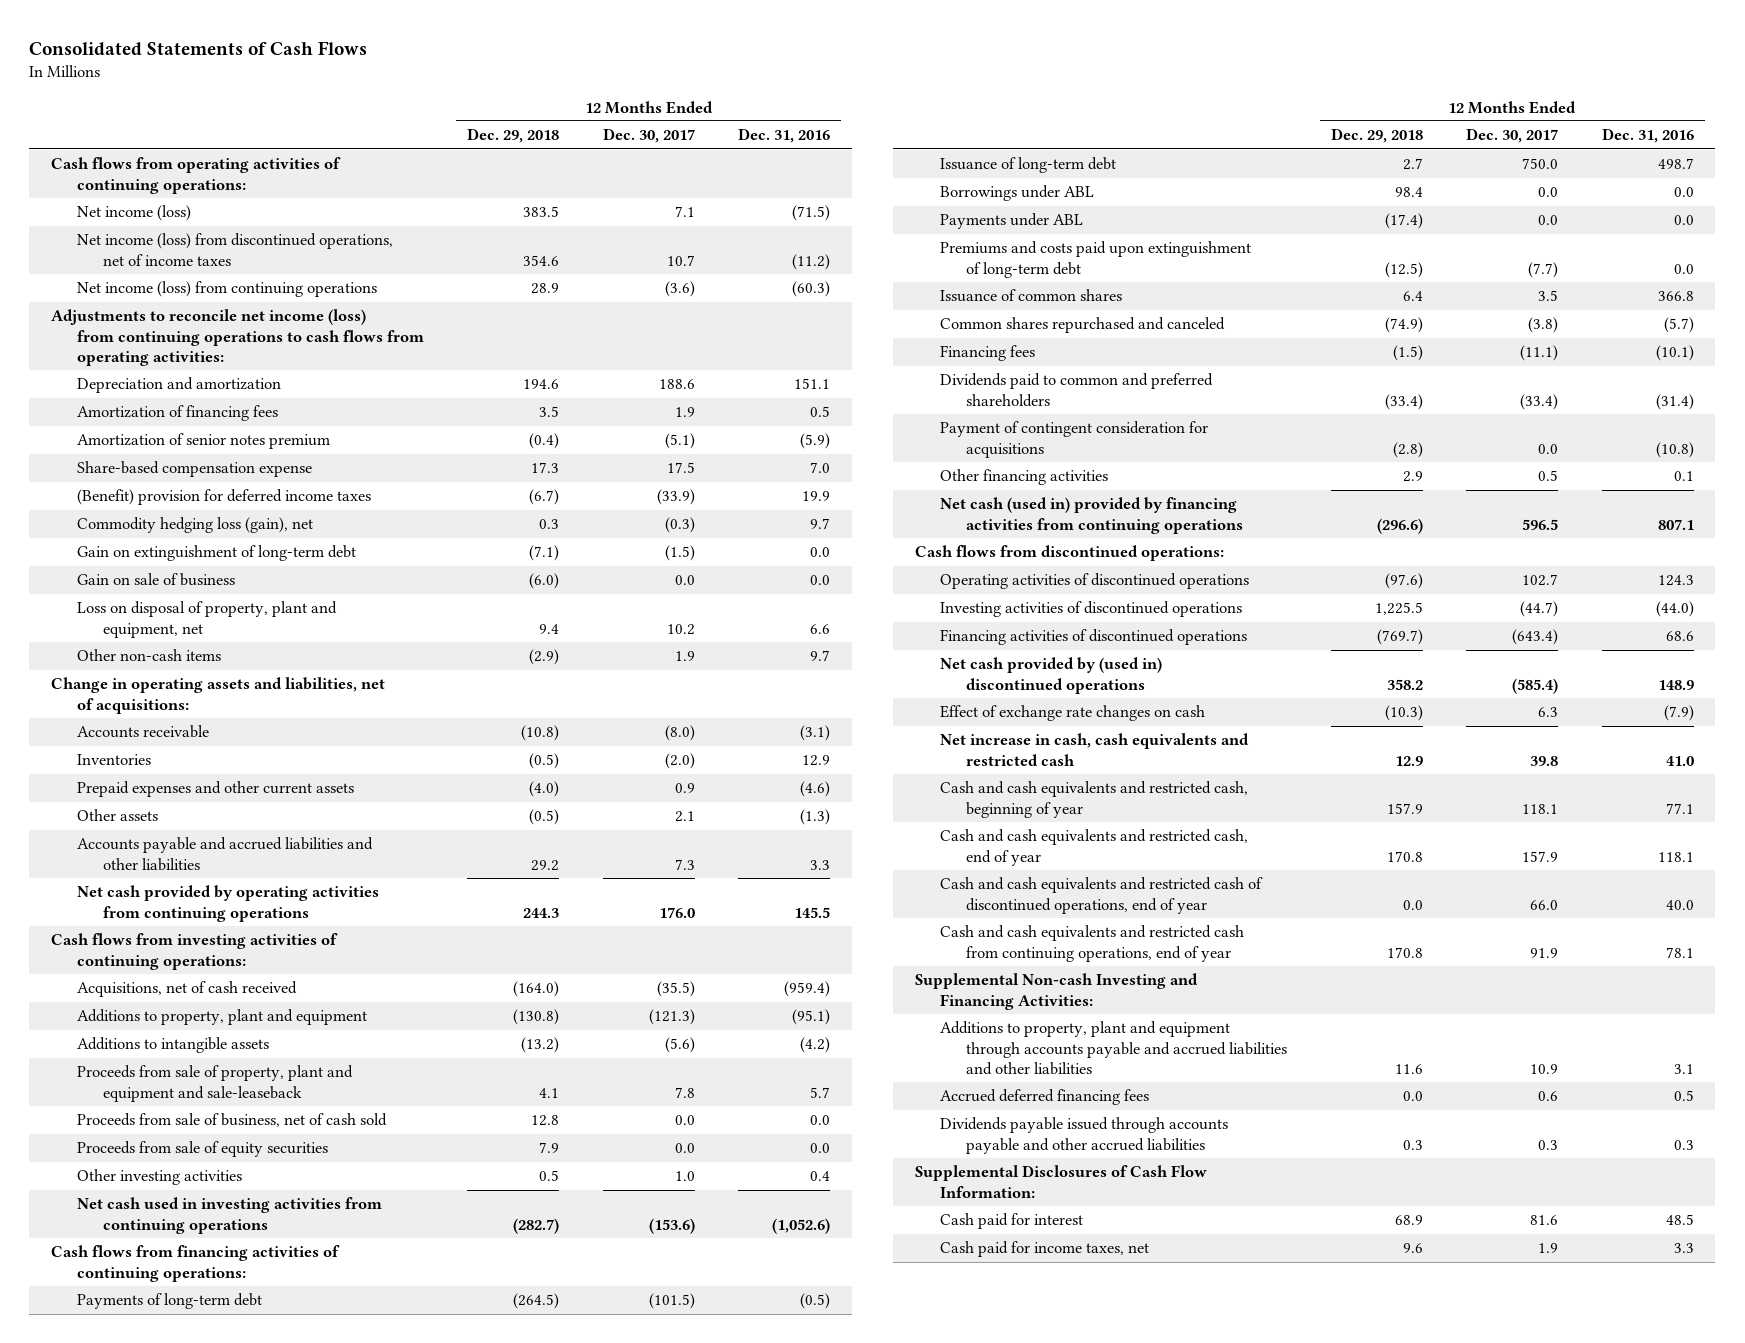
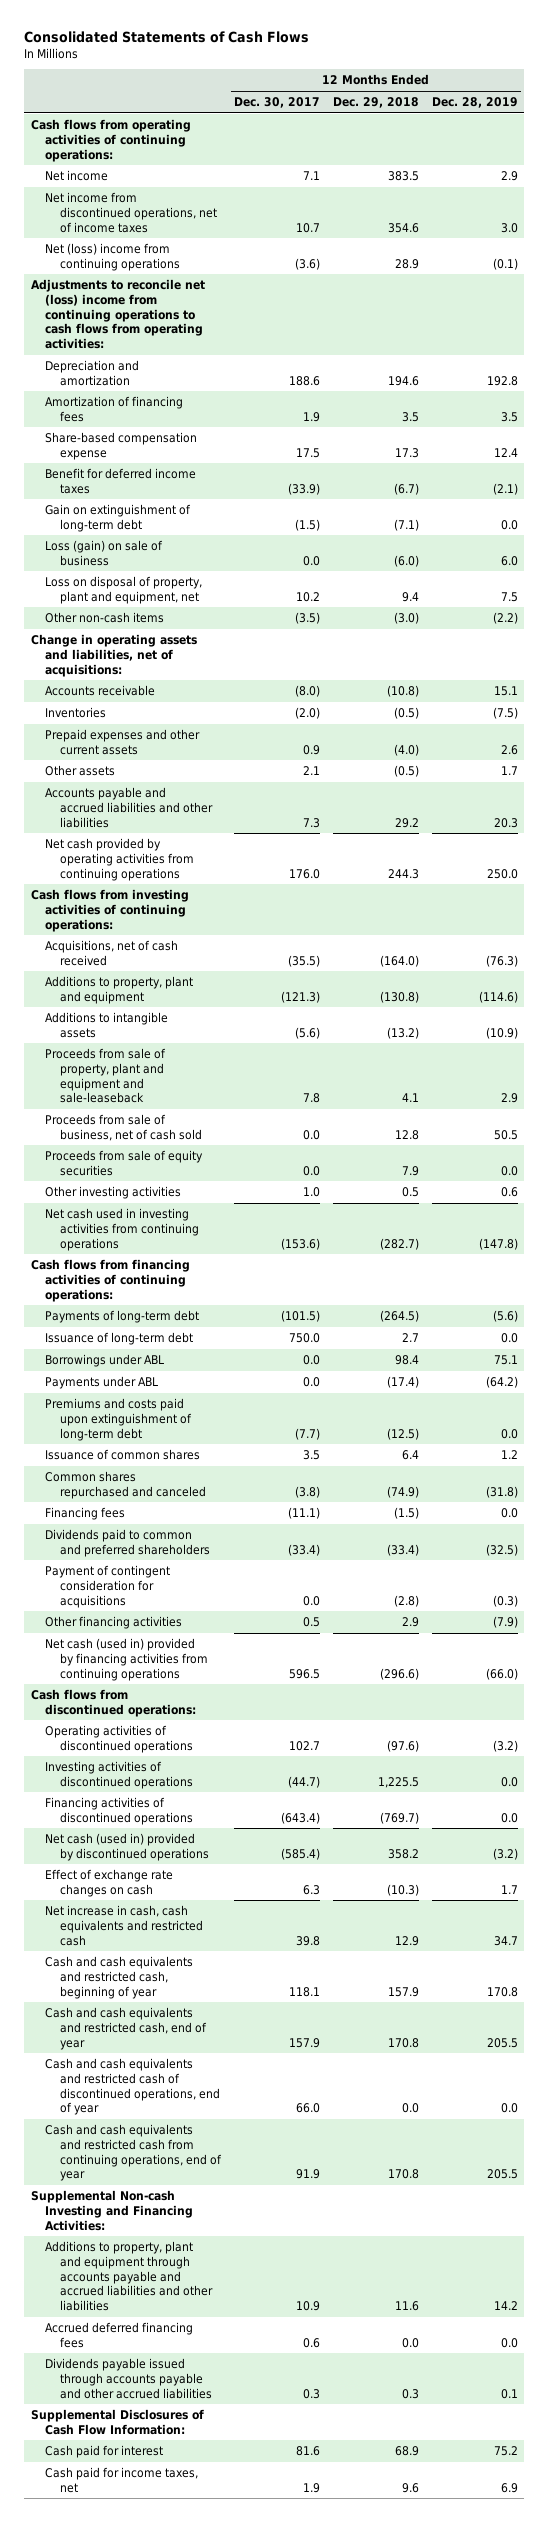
- | 12 Months Ended Dec. 29, 2018 | 12 Months Ended Dec. 30, 2017 | 12 Months Ended Dec. 31, 2016
+ | 12 Months Ended Dec. 30, 2017 | 12 Months Ended Dec. 29, 2018 | 12 Months Ended Dec. 28, 2019
- Net income (loss) | 383.5 | 7.1 | (71.5)
- Net income (loss) from discontinued operations, net of income taxes | 354.6 | 10.7 | (11.2)
- Net income (loss) from continuing operations | 28.9 | (3.6) | (60.3)
- Adjustments to reconcile net income (loss) from continuing operations to cash flows from operating activities:
+ Net income | 7.1 | 383.5 | 2.9
+ Net income from discontinued operations, net of income taxes | 10.7 | 354.6 | 3.0
+ Net (loss) income from continuing operations | (3.6) | 28.9 | (0.1)
+ Adjustments to reconcile net (loss) income from continuing operations to cash flows from operating activities:
- Amortization of senior notes premium | (0.4) | (5.1) | (5.9)
- (Benefit) provision for deferred income taxes | (6.7) | (33.9) | 19.9
- Commodity hedging loss (gain), net | 0.3 | (0.3) | 9.7
+ Benefit for deferred income taxes | (33.9) | (6.7) | (2.1)
- Gain on sale of business | (6.0) | 0.0 | 0.0
+ Loss (gain) on sale of business | 0.0 | (6.0) | 6.0
- Other non-cash items | (2.9) | 1.9 | 9.7
+ Other non-cash items | (3.5) | (3.0) | (2.2)
- Net cash provided by (used in) discontinued operations | 358.2 | (585.4) | 148.9
+ Net cash (used in) provided by discontinued operations | (585.4) | 358.2 | (3.2)

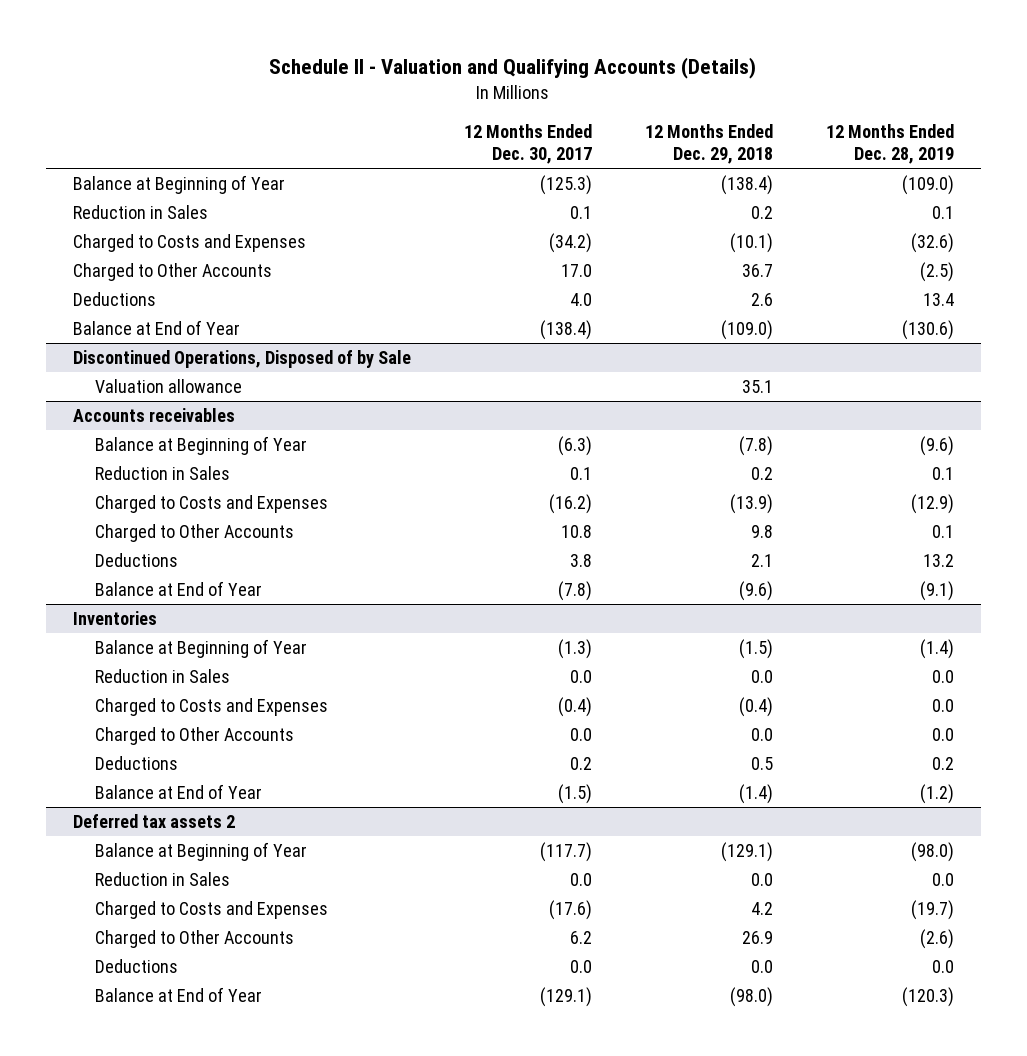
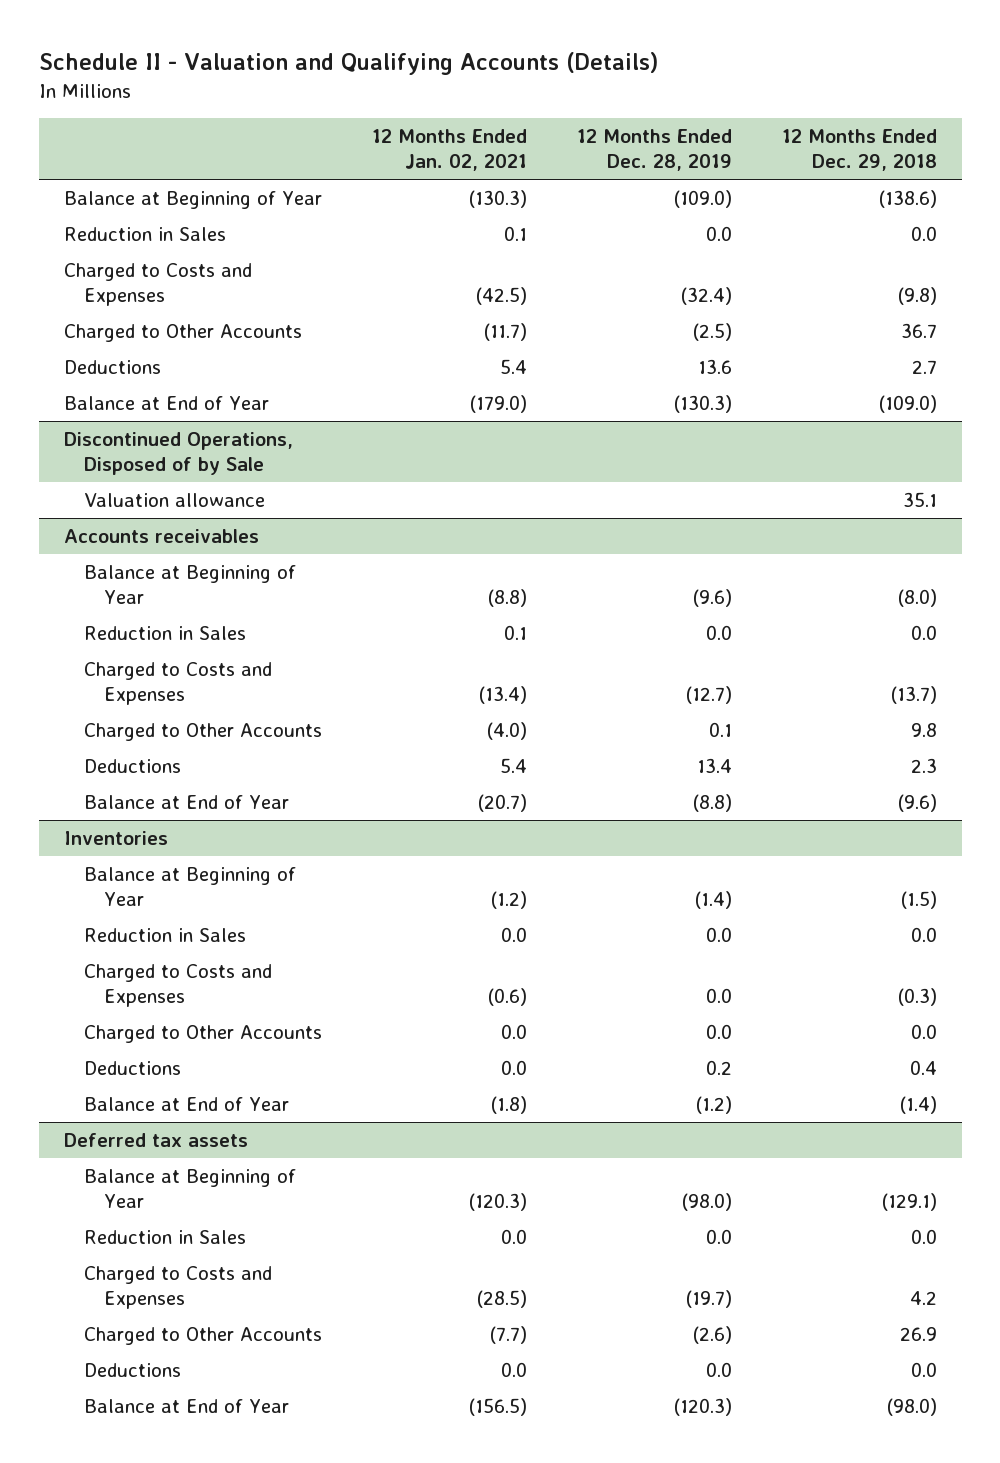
- | 12 Months Ended Dec. 30, 2017 | 12 Months Ended Dec. 29, 2018 | 12 Months Ended Dec. 28, 2019
+ | 12 Months Ended Jan. 02, 2021 | 12 Months Ended Dec. 28, 2019 | 12 Months Ended Dec. 29, 2018
- Balance at Beginning of Year | (125.3) | (138.4) | (109.0)
- Reduction in Sales | 0.1 | 0.2 | 0.1
- Charged to Costs and Expenses | (34.2) | (10.1) | (32.6)
+ Balance at Beginning of Year | (130.3) | (109.0) | (138.6)
+ Reduction in Sales | 0.1 | 0.0 | 0.0
+ Charged to Costs and Expenses | (42.5) | (32.4) | (9.8)
- Deductions | 4.0 | 2.6 | 13.4
- Balance at End of Year | (138.4) | (109.0) | (130.6)
+ Deductions | 5.4 | 13.6 | 2.7
+ Balance at End of Year | (179.0) | (130.3) | (109.0)
@ Accounts receivables
- Balance at Beginning of Year | (6.3) | (7.8) | (9.6)
- Reduction in Sales | 0.1 | 0.2 | 0.1
- Charged to Costs and Expenses | (16.2) | (13.9) | (12.9)
+ Balance at Beginning of Year | (8.8) | (9.6) | (8.0)
+ Reduction in Sales | 0.1 | 0.0 | 0.0
+ Charged to Costs and Expenses | (13.4) | (12.7) | (13.7)
- Deductions | 3.8 | 2.1 | 13.2
- Balance at End of Year | (7.8) | (9.6) | (9.1)
+ Deductions | 5.4 | 13.4 | 2.3
+ Balance at End of Year | (20.7) | (8.8) | (9.6)
@ Inventories
- Charged to Costs and Expenses | (0.4) | (0.4) | 0.0
+ Charged to Costs and Expenses | (0.6) | 0.0 | (0.3)
- Deductions | 0.2 | 0.5 | 0.2
+ Deductions | 0.0 | 0.2 | 0.4
- Deferred tax assets 2
+ Deferred tax assets

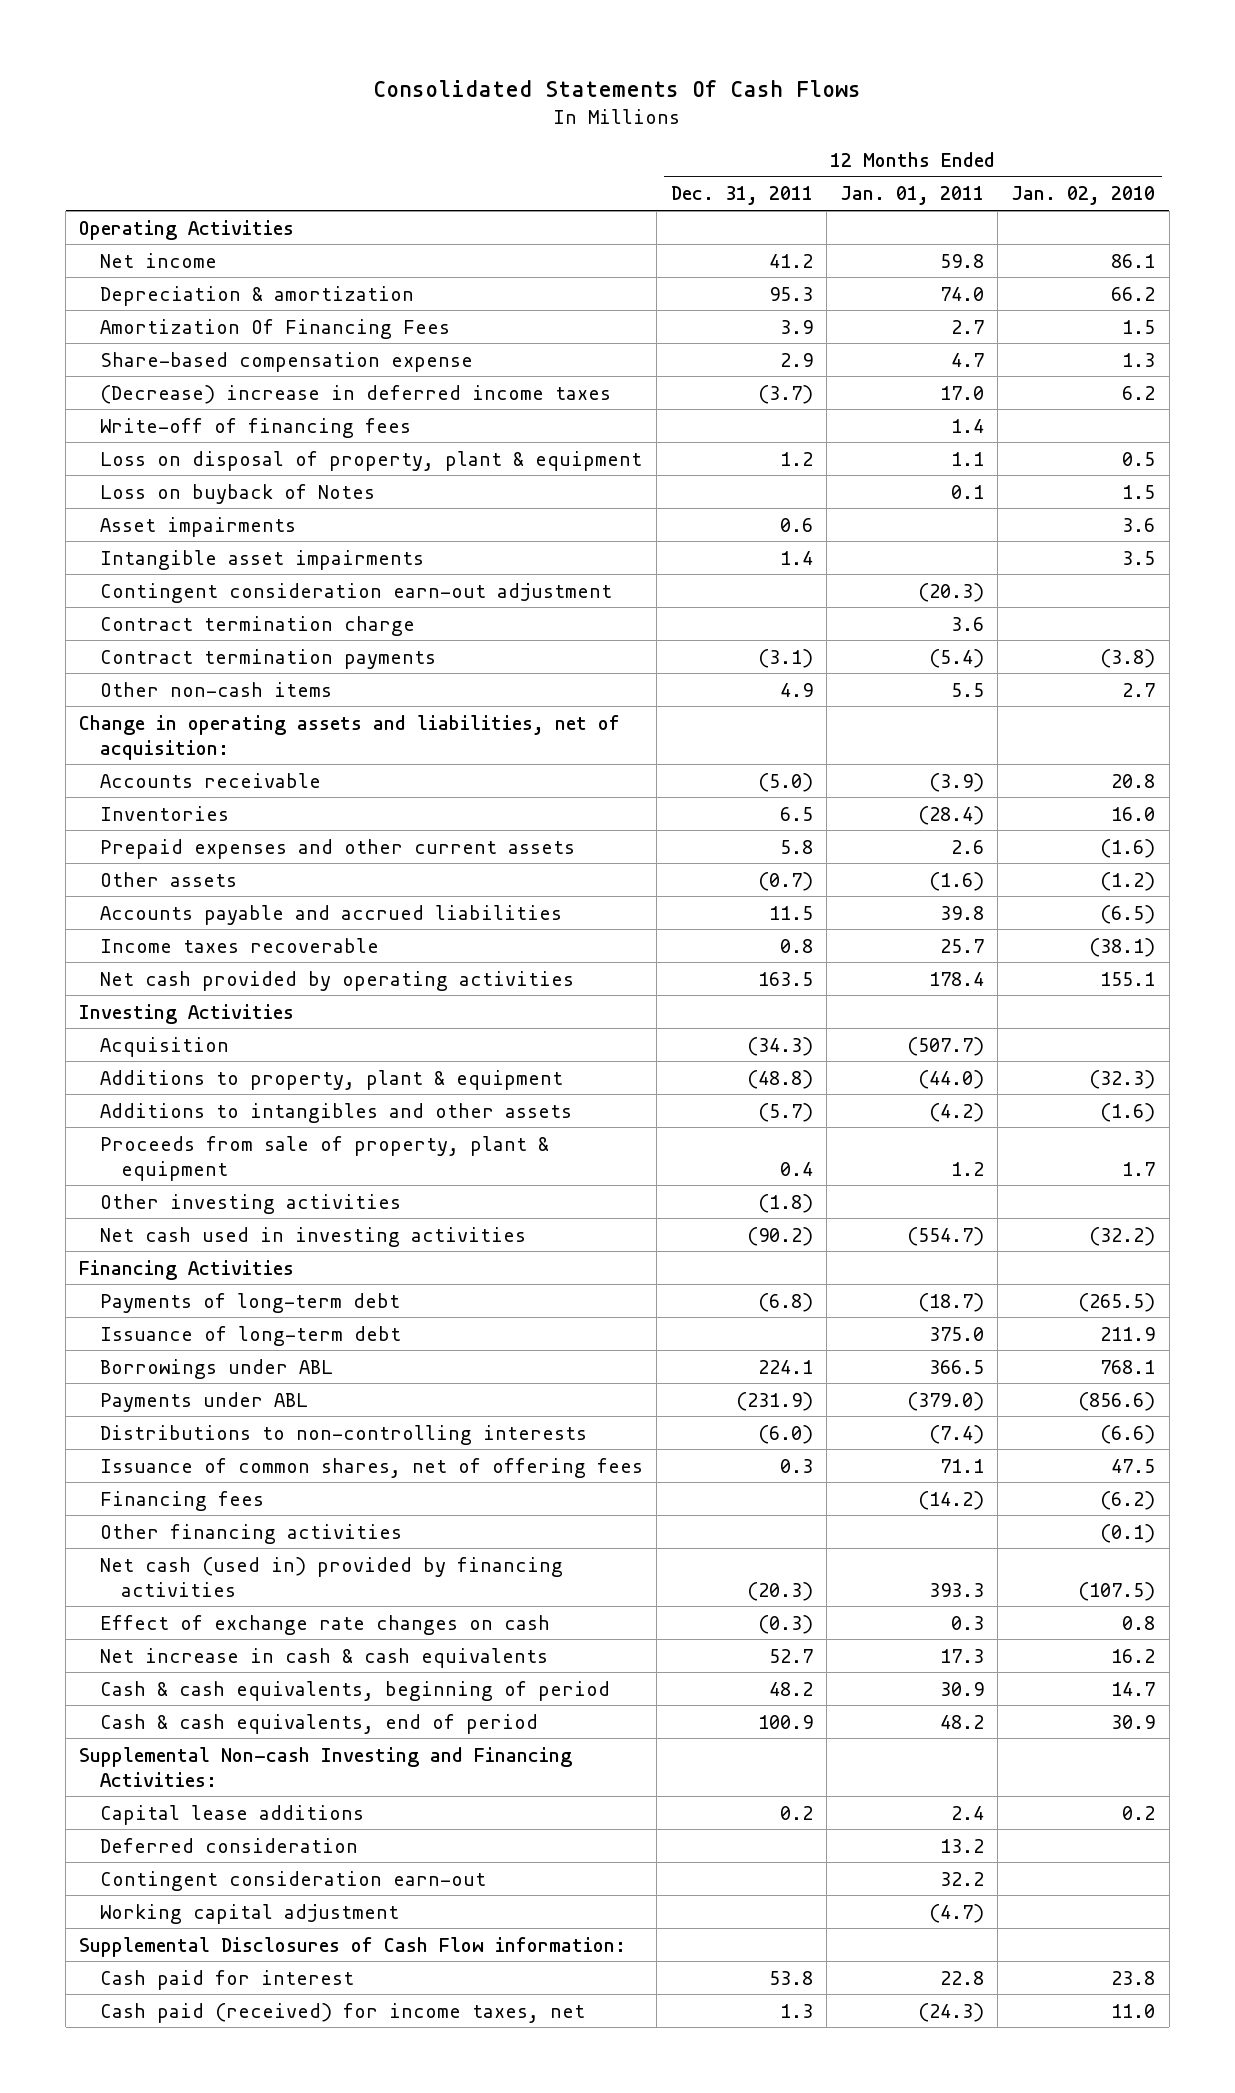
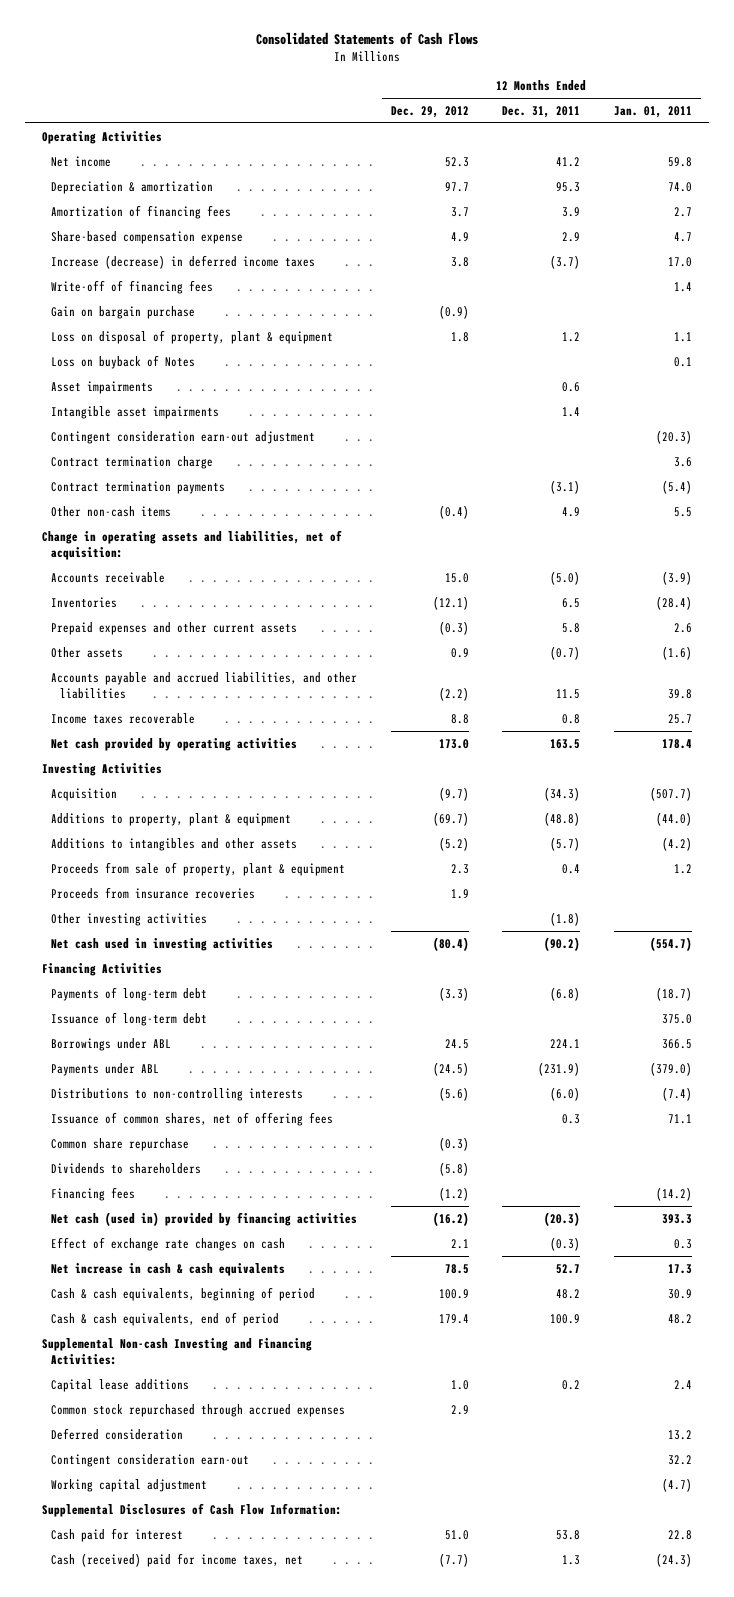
- Consolidated Statements Of Cash Flows
+ Consolidated Statements of Cash Flows
- | 12 Months Ended Dec. 31, 2011 | 12 Months Ended Jan. 01, 2011 | 12 Months Ended Jan. 02, 2010
+ | 12 Months Ended Dec. 29, 2012 | 12 Months Ended Dec. 31, 2011 | 12 Months Ended Jan. 01, 2011
- Amortization Of Financing Fees | 3.9 | 2.7 | 1.5
+ Amortization of financing fees | 3.7 | 3.9 | 2.7
- (Decrease) increase in deferred income taxes | (3.7) | 17.0 | 6.2
+ Increase (decrease) in deferred income taxes | 3.8 | (3.7) | 17.0
+ Gain on bargain purchase | (0.9) | |
- Accounts payable and accrued liabilities | 11.5 | 39.8 | (6.5)
+ Accounts payable and accrued liabilities, and other liabilities | (2.2) | 11.5 | 39.8
+ Proceeds from insurance recoveries | 1.9 | |
+ Common share repurchase | (0.3) | |
+ Dividends to shareholders | (5.8) | |
- Other financing activities | | | (0.1)
+ Common stock repurchased through accrued expenses | 2.9 | |
- Supplemental Disclosures of Cash Flow information:
+ Supplemental Disclosures of Cash Flow Information:
- Cash paid (received) for income taxes, net | 1.3 | (24.3) | 11.0
+ Cash (received) paid for income taxes, net | (7.7) | 1.3 | (24.3)

